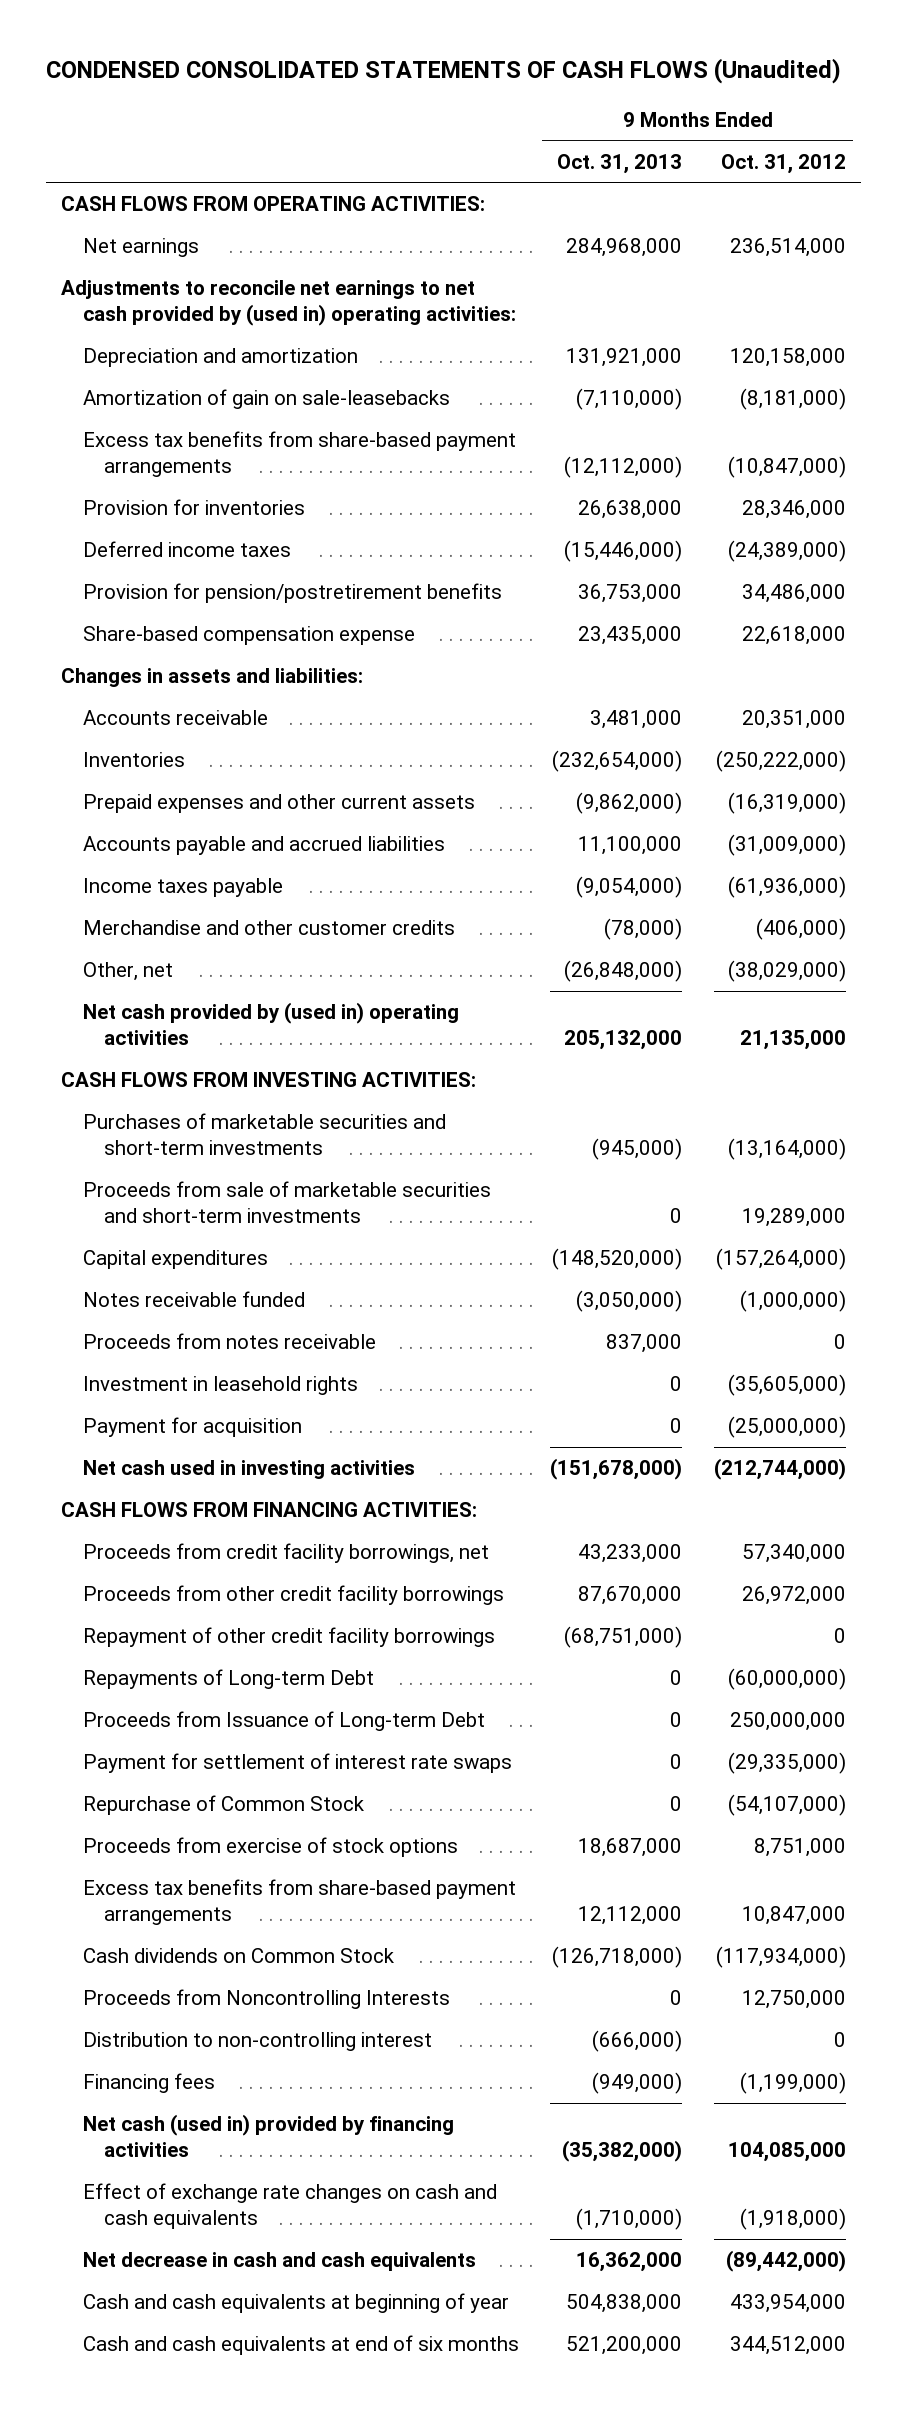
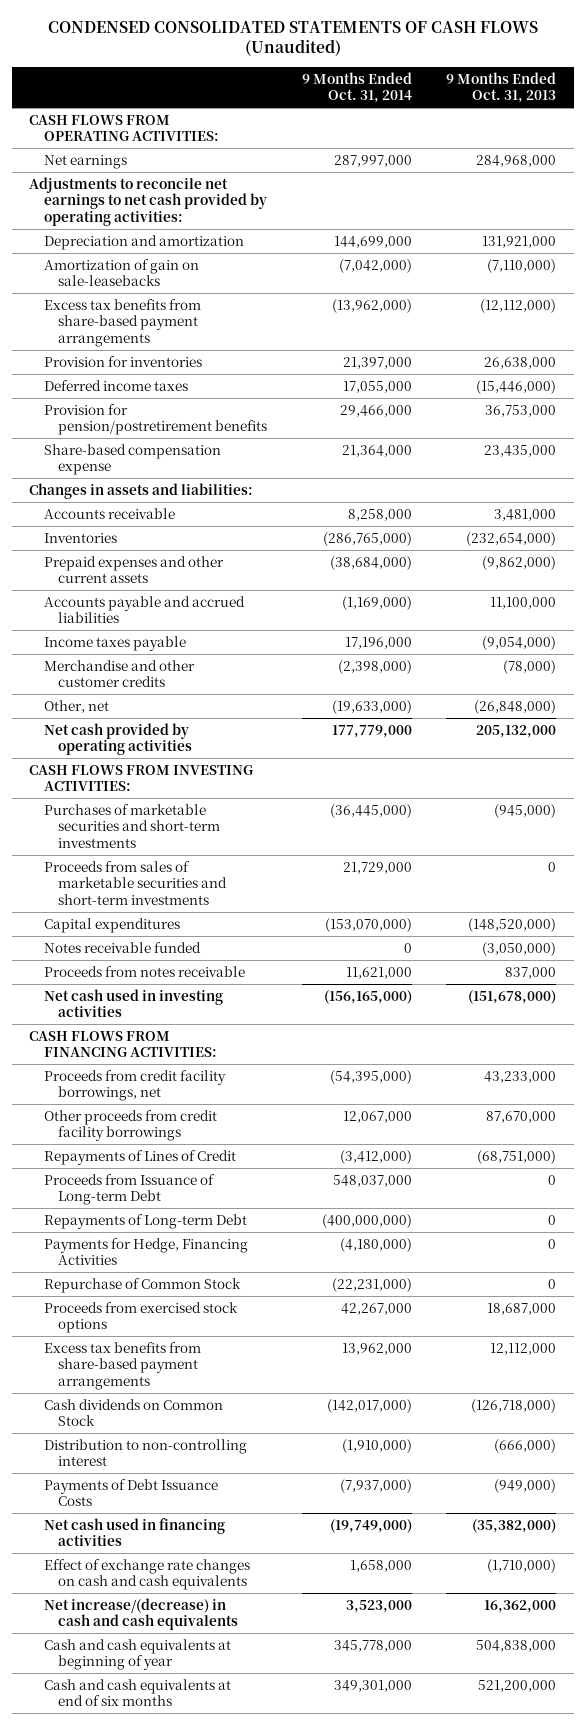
- | 9 Months Ended Oct. 31, 2013 | 9 Months Ended Oct. 31, 2012
+ | 9 Months Ended Oct. 31, 2014 | 9 Months Ended Oct. 31, 2013
- Adjustments to reconcile net earnings to net cash provided by (used in) operating activities:
+ Adjustments to reconcile net earnings to net cash provided by operating activities:
- Net cash provided by (used in) operating activities | 205,132,000 | 21,135,000
+ Net cash provided by operating activities | 177,779,000 | 205,132,000
- Proceeds from sale of marketable securities and short-term investments | 0 | 19,289,000
+ Proceeds from sales of marketable securities and short-term investments | 21,729,000 | 0
- Investment in leasehold rights | 0 | (35,605,000)
- Payment for acquisition | 0 | (25,000,000)
- Proceeds from other credit facility borrowings | 87,670,000 | 26,972,000
- Repayment of other credit facility borrowings | (68,751,000) | 0
+ Other proceeds from credit facility borrowings | 12,067,000 | 87,670,000
+ Repayments of Lines of Credit | (3,412,000) | (68,751,000)
- Payment for settlement of interest rate swaps | 0 | (29,335,000)
moved down: Repayments of Long-term Debt | (400,000,000) | 0
+ Payments for Hedge, Financing Activities | (4,180,000) | 0
- Proceeds from exercise of stock options | 18,687,000 | 8,751,000
+ Proceeds from exercised stock options | 42,267,000 | 18,687,000
- Proceeds from Noncontrolling Interests | 0 | 12,750,000
- Financing fees | (949,000) | (1,199,000)
- Net cash (used in) provided by financing activities | (35,382,000) | 104,085,000
+ Payments of Debt Issuance Costs | (7,937,000) | (949,000)
+ Net cash used in financing activities | (19,749,000) | (35,382,000)
- Net decrease in cash and cash equivalents | 16,362,000 | (89,442,000)
+ Net increase/(decrease) in cash and cash equivalents | 3,523,000 | 16,362,000

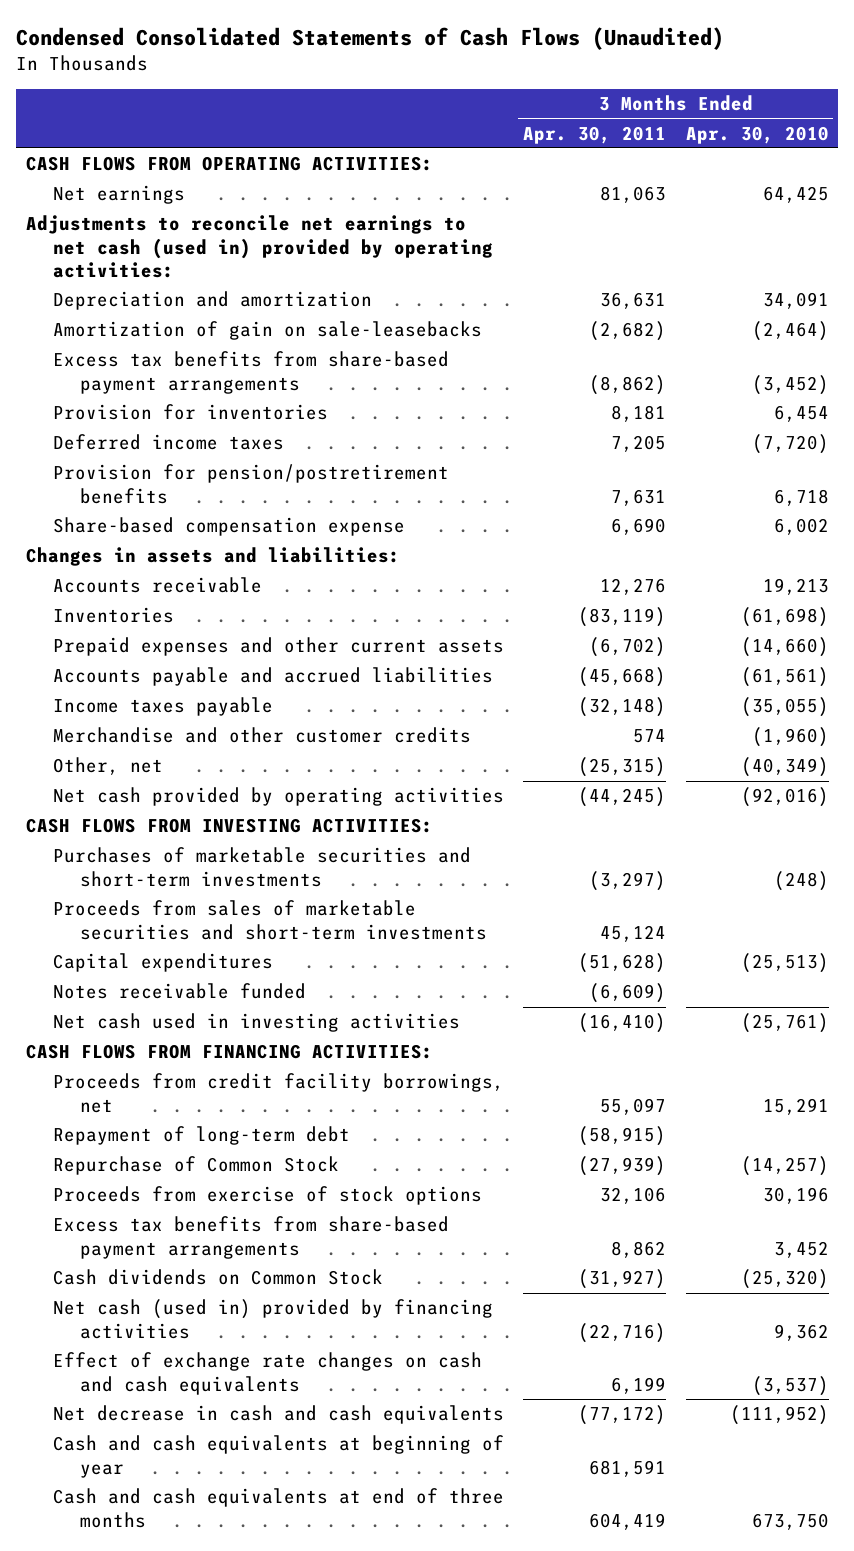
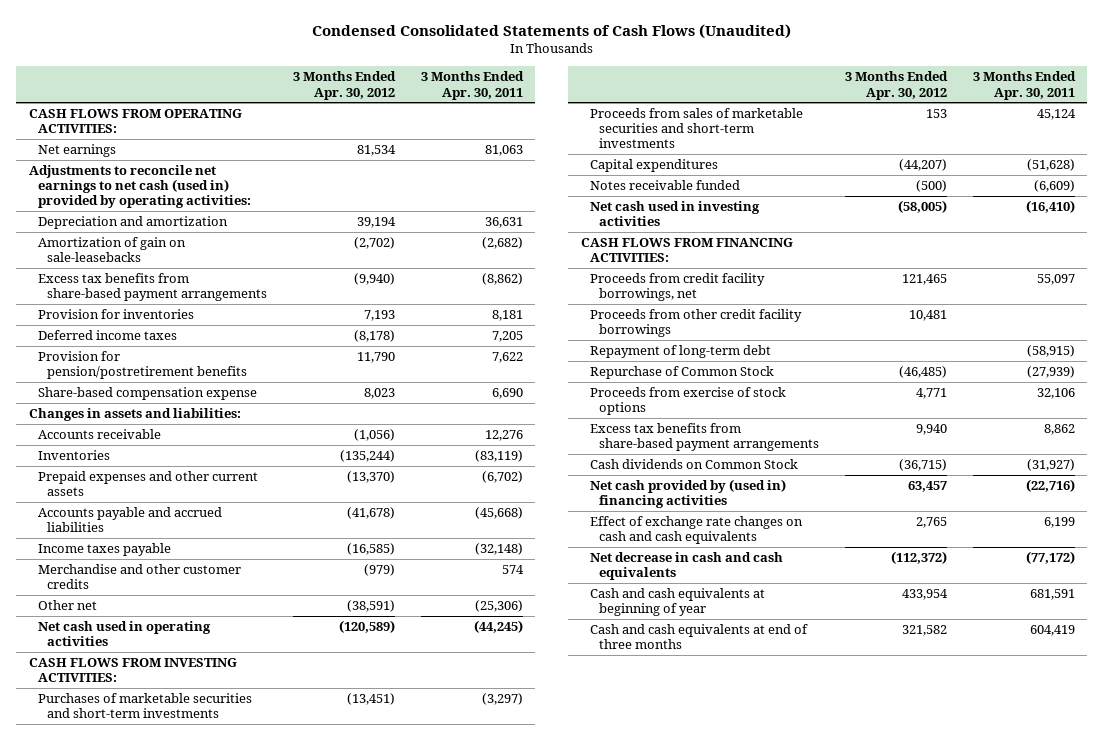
- | 3 Months Ended Apr. 30, 2011 | 3 Months Ended Apr. 30, 2010
+ | 3 Months Ended Apr. 30, 2012 | 3 Months Ended Apr. 30, 2011
- Provision for pension/postretirement benefits | 7,631 | 6,718
+ Provision for pension/postretirement benefits | 11,790 | 7,622
- Other, net | (25,315) | (40,349)
- Net cash provided by operating activities | (44,245) | (92,016)
+ Other net | (38,591) | (25,306)
+ Net cash used in operating activities | (120,589) | (44,245)
+ Proceeds from other credit facility borrowings | 10,481 |
- Net cash (used in) provided by financing activities | (22,716) | 9,362
+ Net cash provided by (used in) financing activities | 63,457 | (22,716)

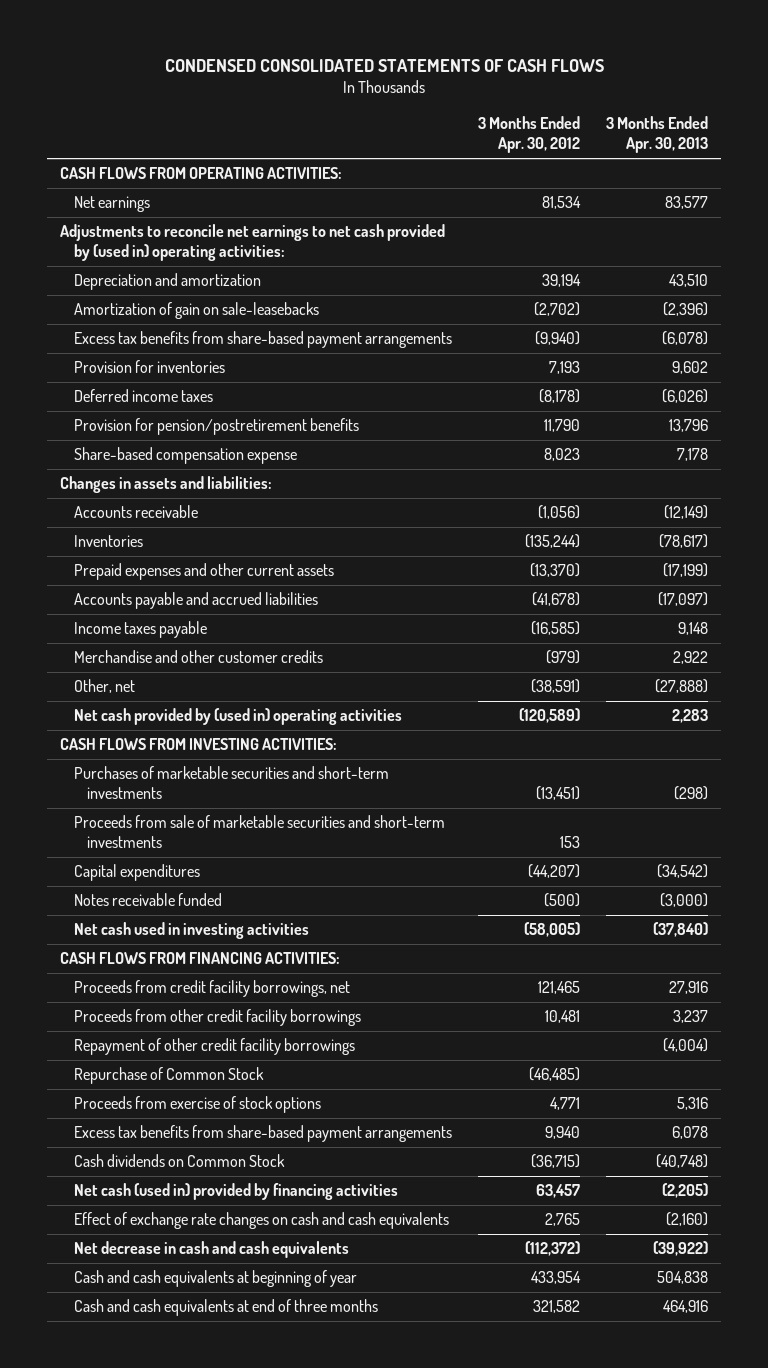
- Condensed Consolidated Statements of Cash Flows (Unaudited)
+ CONDENSED CONSOLIDATED STATEMENTS OF CASH FLOWS
- | 3 Months Ended Apr. 30, 2012 | 3 Months Ended Apr. 30, 2011
+ | 3 Months Ended Apr. 30, 2012 | 3 Months Ended Apr. 30, 2013
- Adjustments to reconcile net earnings to net cash (used in) provided by operating activities:
+ Adjustments to reconcile net earnings to net cash provided by (used in) operating activities:
- Other net | (38,591) | (25,306)
- Net cash used in operating activities | (120,589) | (44,245)
+ Other, net | (38,591) | (27,888)
+ Net cash provided by (used in) operating activities | (120,589) | 2,283
- Proceeds from sales of marketable securities and short-term investments | 153 | 45,124
+ Proceeds from sale of marketable securities and short-term investments | 153 |
- Repayment of long-term debt | | (58,915)
+ Repayment of other credit facility borrowings | | (4,004)
- Net cash provided by (used in) financing activities | 63,457 | (22,716)
+ Net cash (used in) provided by financing activities | 63,457 | (2,205)

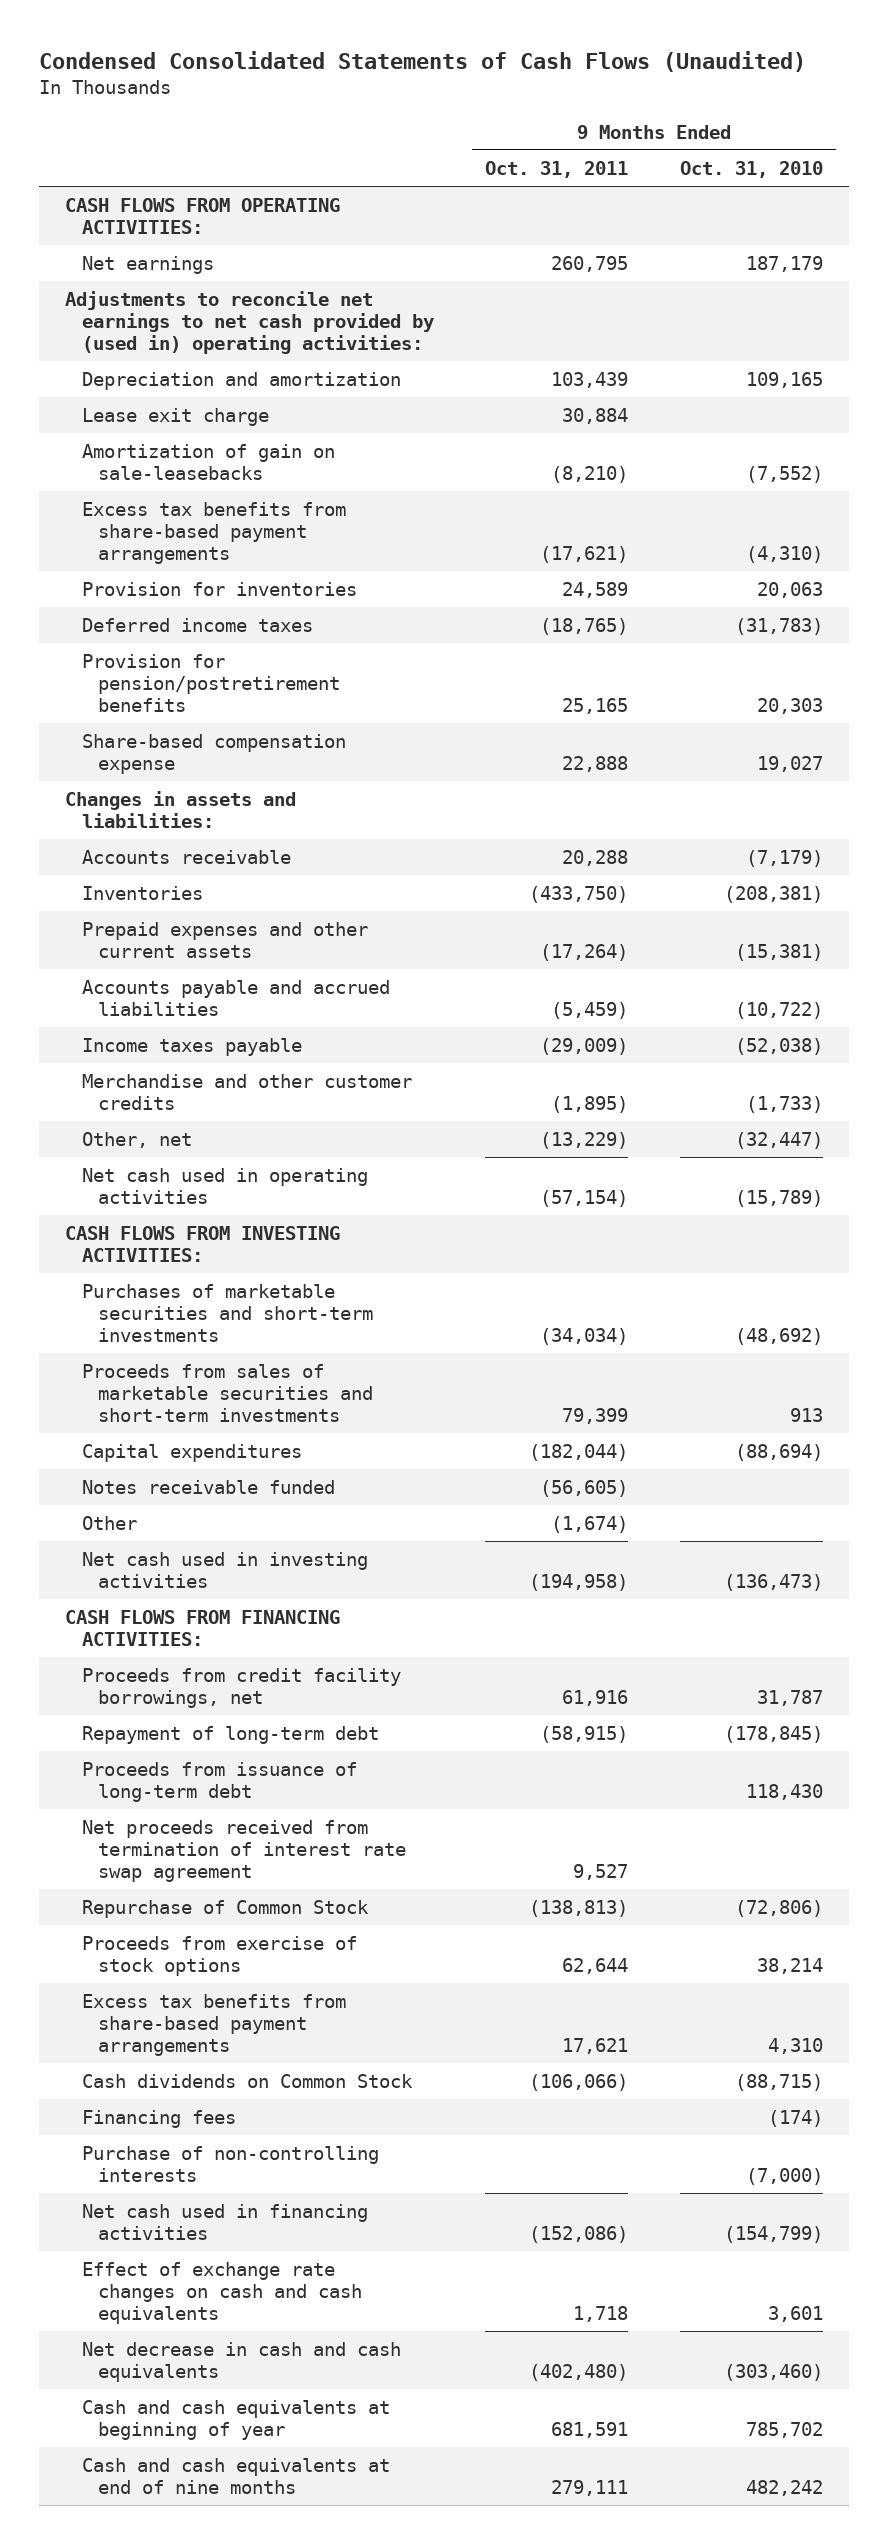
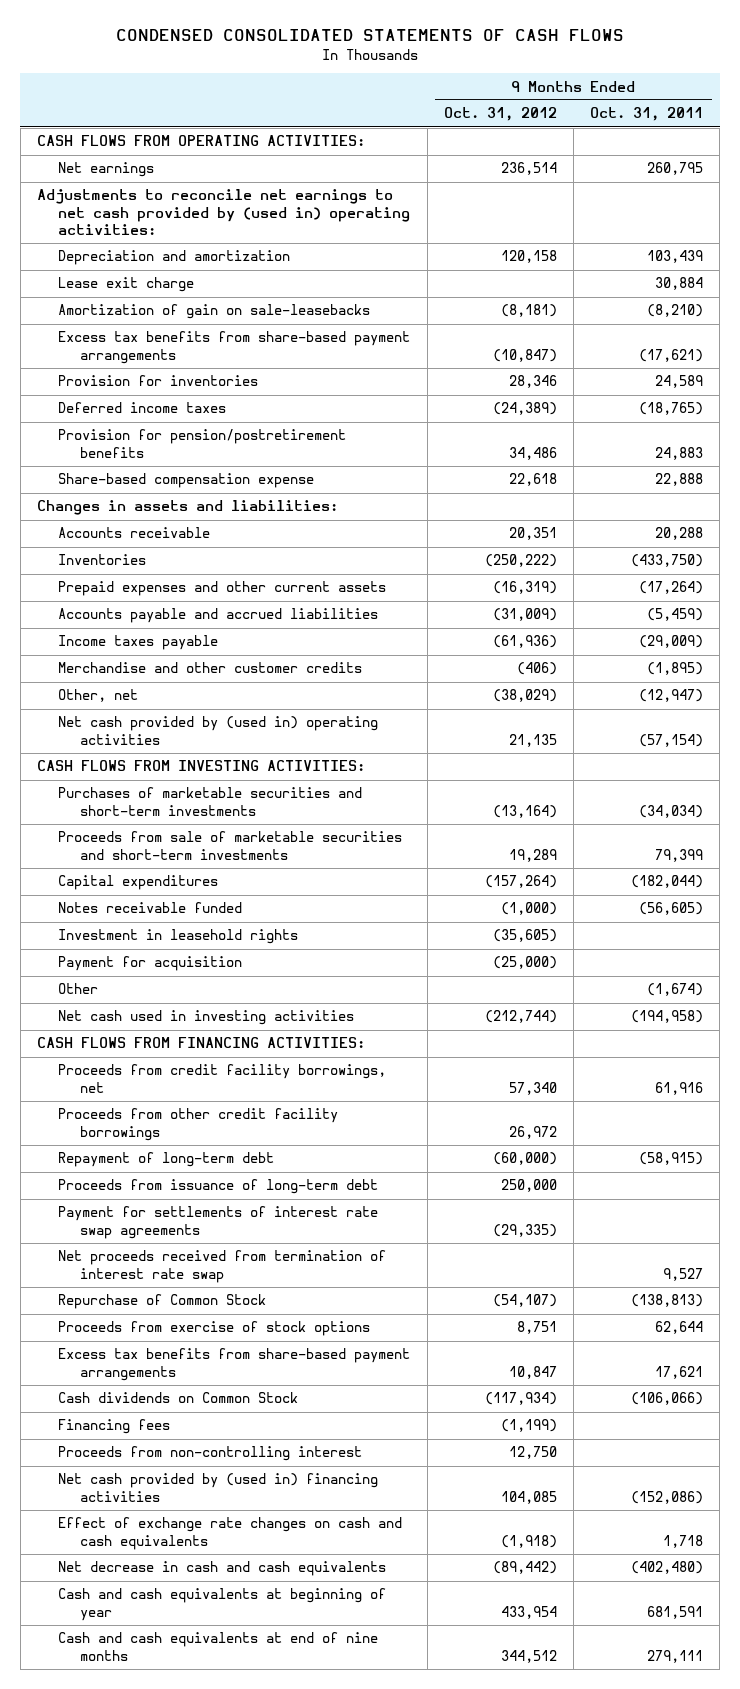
- Condensed Consolidated Statements of Cash Flows (Unaudited)
+ CONDENSED CONSOLIDATED STATEMENTS OF CASH FLOWS
- | 9 Months Ended Oct. 31, 2011 | 9 Months Ended Oct. 31, 2010
+ | 9 Months Ended Oct. 31, 2012 | 9 Months Ended Oct. 31, 2011
- Provision for pension/postretirement benefits | 25,165 | 20,303
+ Provision for pension/postretirement benefits | 34,486 | 24,883
- Other, net | (13,229) | (32,447)
- Net cash used in operating activities | (57,154) | (15,789)
+ Other, net | (38,029) | (12,947)
+ Net cash provided by (used in) operating activities | 21,135 | (57,154)
- Proceeds from sales of marketable securities and short-term investments | 79,399 | 913
+ Proceeds from sale of marketable securities and short-term investments | 19,289 | 79,399
+ Investment in leasehold rights | (35,605) |
+ Payment for acquisition | (25,000) |
+ Proceeds from other credit facility borrowings | 26,972 |
- Net proceeds received from termination of interest rate swap agreement | 9,527 |
+ Payment for settlements of interest rate swap agreements | (29,335) |
+ Net proceeds received from termination of interest rate swap | | 9,527
- Purchase of non-controlling interests | | (7,000)
- Net cash used in financing activities | (152,086) | (154,799)
+ Proceeds from non-controlling interest | 12,750 |
+ Net cash provided by (used in) financing activities | 104,085 | (152,086)

